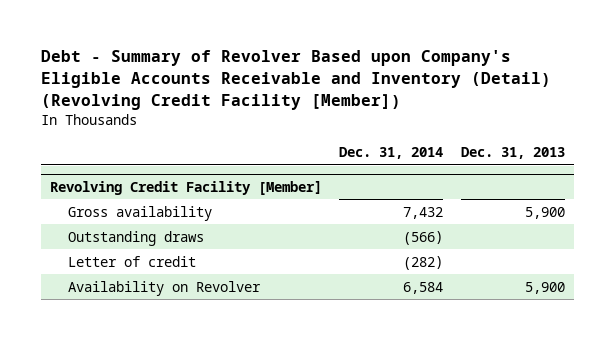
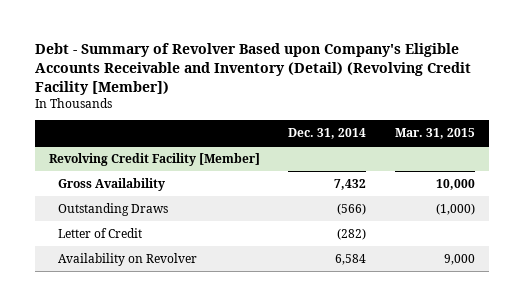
- | Dec. 31, 2014 | Dec. 31, 2013
+ | Dec. 31, 2014 | Mar. 31, 2015
@ Revolving Credit Facility [Member]
- Gross availability | 7,432 | 5,900
- Outstanding draws | (566) |
- Letter of credit | (282) |
+ Gross Availability | 7,432 | 10,000
+ Outstanding Draws | (566) | (1,000)
+ Letter of Credit | (282) |

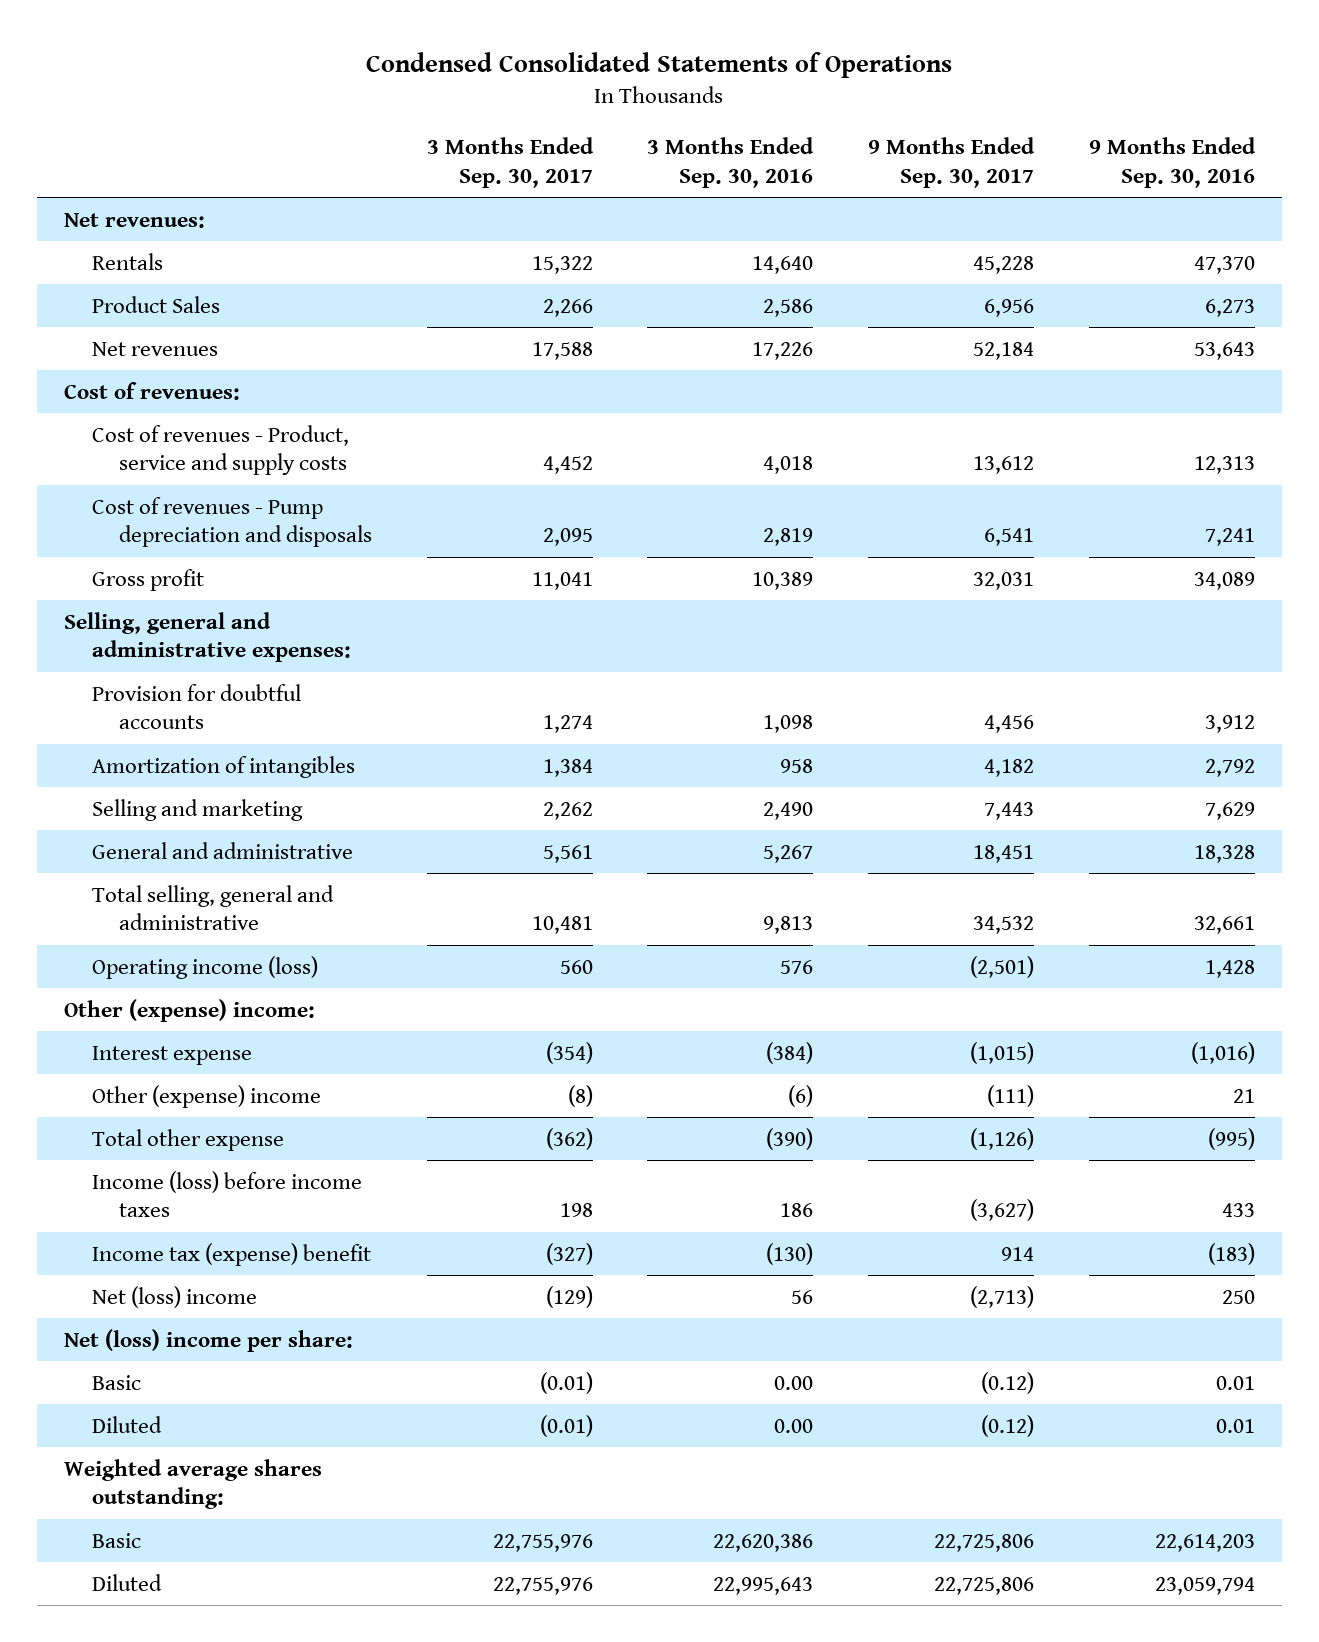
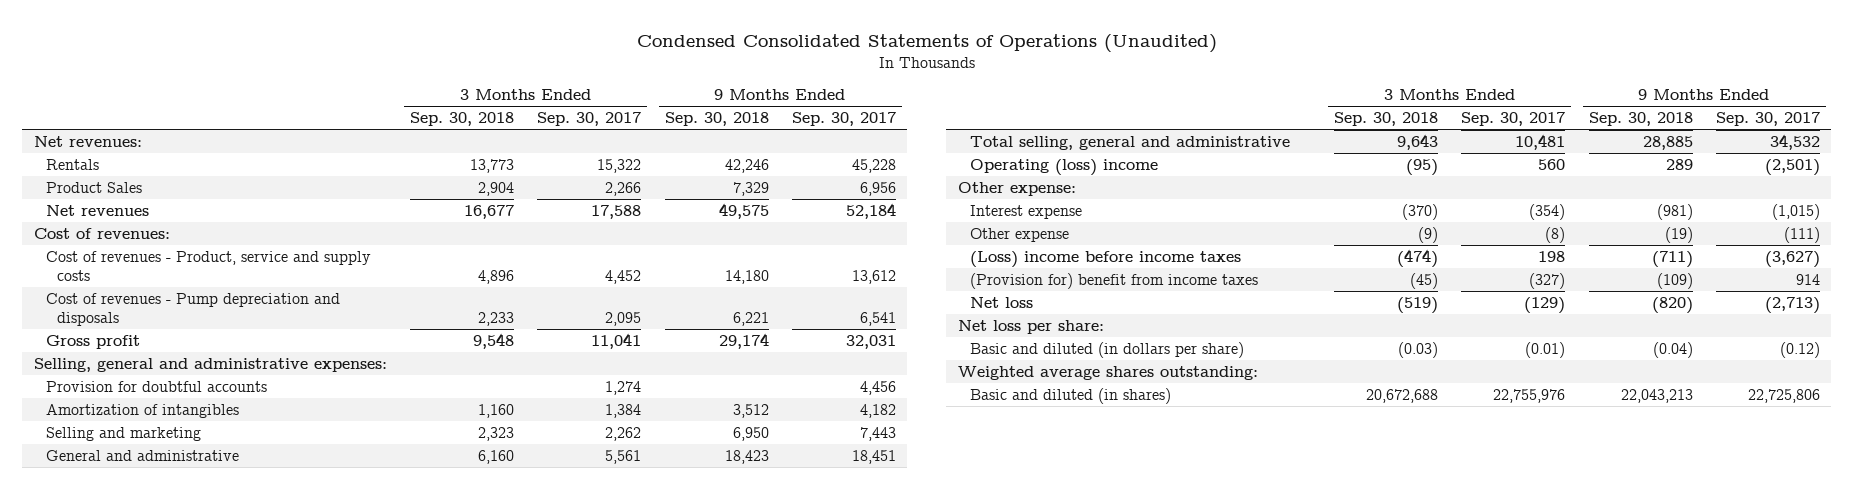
- Condensed Consolidated Statements of Operations
+ Condensed Consolidated Statements of Operations (Unaudited)
- | 3 Months Ended Sep. 30, 2017 | 3 Months Ended Sep. 30, 2016 | 9 Months Ended Sep. 30, 2017 | 9 Months Ended Sep. 30, 2016
+ | 3 Months Ended Sep. 30, 2018 | 3 Months Ended Sep. 30, 2017 | 9 Months Ended Sep. 30, 2018 | 9 Months Ended Sep. 30, 2017
- Operating income (loss) | 560 | 576 | (2,501) | 1,428
- Other (expense) income:
+ Operating (loss) income | (95) | 560 | 289 | (2,501)
+ Other expense:
- Other (expense) income | (8) | (6) | (111) | 21
- Total other expense | (362) | (390) | (1,126) | (995)
- Income (loss) before income taxes | 198 | 186 | (3,627) | 433
- Income tax (expense) benefit | (327) | (130) | 914 | (183)
- Net (loss) income | (129) | 56 | (2,713) | 250
- Net (loss) income per share:
- Basic | (0.01) | 0.00 | (0.12) | 0.01
- Diluted | (0.01) | 0.00 | (0.12) | 0.01
+ Other expense | (9) | (8) | (19) | (111)
+ (Loss) income before income taxes | (474) | 198 | (711) | (3,627)
+ (Provision for) benefit from income taxes | (45) | (327) | (109) | 914
+ Net loss | (519) | (129) | (820) | (2,713)
+ Net loss per share:
+ Basic and diluted (in dollars per share) | (0.03) | (0.01) | (0.04) | (0.12)
- Basic | 22,755,976 | 22,620,386 | 22,725,806 | 22,614,203
- Diluted | 22,755,976 | 22,995,643 | 22,725,806 | 23,059,794
+ Basic and diluted (in shares) | 20,672,688 | 22,755,976 | 22,043,213 | 22,725,806

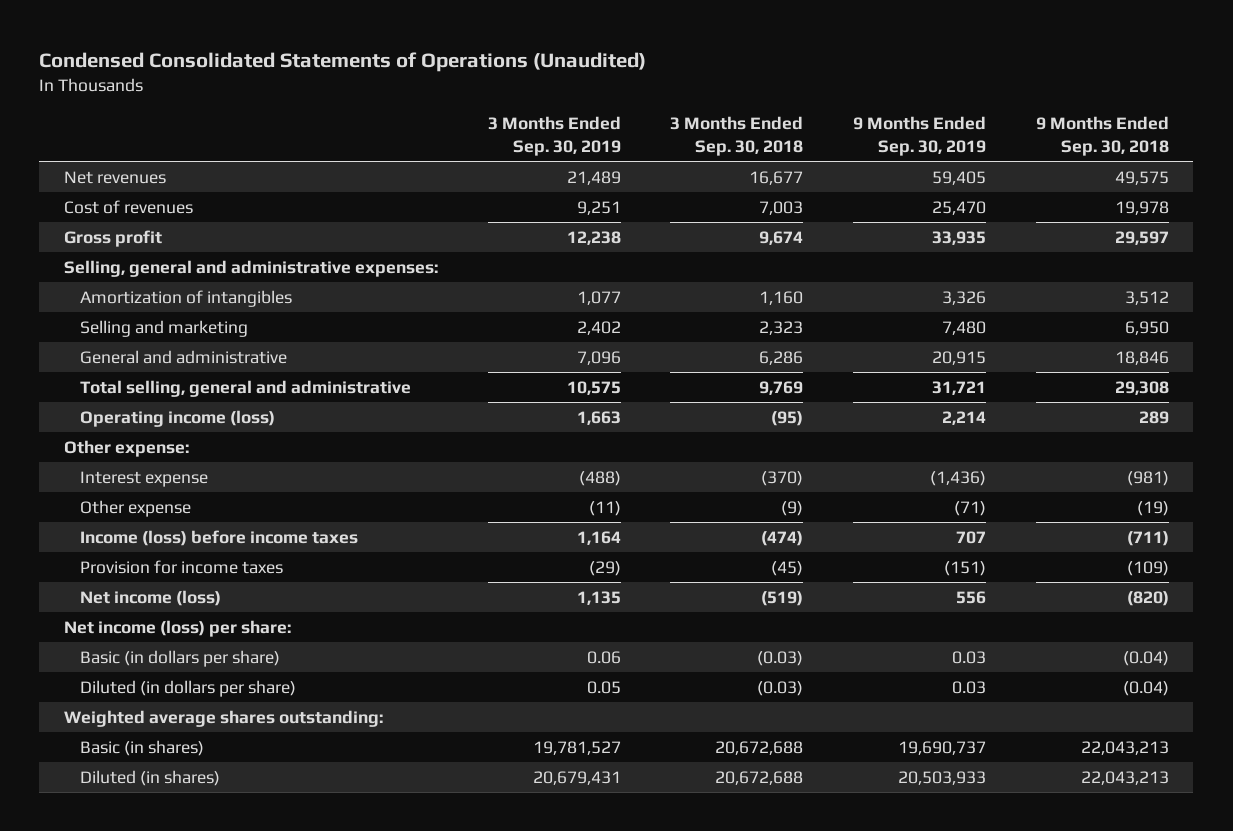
- | 3 Months Ended Sep. 30, 2018 | 3 Months Ended Sep. 30, 2017 | 9 Months Ended Sep. 30, 2018 | 9 Months Ended Sep. 30, 2017
+ | 3 Months Ended Sep. 30, 2019 | 3 Months Ended Sep. 30, 2018 | 9 Months Ended Sep. 30, 2019 | 9 Months Ended Sep. 30, 2018
- Net revenues:
- Rentals | 13,773 | 15,322 | 42,246 | 45,228
- Product Sales | 2,904 | 2,266 | 7,329 | 6,956
- Cost of revenues:
- Cost of revenues - Product, service and supply costs | 4,896 | 4,452 | 14,180 | 13,612
- Cost of revenues - Pump depreciation and disposals | 2,233 | 2,095 | 6,221 | 6,541
- Gross profit | 9,548 | 11,041 | 29,174 | 32,031
+ Cost of revenues | 9,251 | 7,003 | 25,470 | 19,978
+ Gross profit | 12,238 | 9,674 | 33,935 | 29,597
- Provision for doubtful accounts | | 1,274 | | 4,456
- General and administrative | 6,160 | 5,561 | 18,423 | 18,451
- Total selling, general and administrative | 9,643 | 10,481 | 28,885 | 34,532
- Operating (loss) income | (95) | 560 | 289 | (2,501)
+ General and administrative | 7,096 | 6,286 | 20,915 | 18,846
+ Total selling, general and administrative | 10,575 | 9,769 | 31,721 | 29,308
+ Operating income (loss) | 1,663 | (95) | 2,214 | 289
- (Loss) income before income taxes | (474) | 198 | (711) | (3,627)
- (Provision for) benefit from income taxes | (45) | (327) | (109) | 914
- Net loss | (519) | (129) | (820) | (2,713)
- Net loss per share:
- Basic and diluted (in dollars per share) | (0.03) | (0.01) | (0.04) | (0.12)
+ Income (loss) before income taxes | 1,164 | (474) | 707 | (711)
+ Provision for income taxes | (29) | (45) | (151) | (109)
+ Net income (loss) | 1,135 | (519) | 556 | (820)
+ Net income (loss) per share:
+ Basic (in dollars per share) | 0.06 | (0.03) | 0.03 | (0.04)
+ Diluted (in dollars per share) | 0.05 | (0.03) | 0.03 | (0.04)
- Basic and diluted (in shares) | 20,672,688 | 22,755,976 | 22,043,213 | 22,725,806
+ Basic (in shares) | 19,781,527 | 20,672,688 | 19,690,737 | 22,043,213
+ Diluted (in shares) | 20,679,431 | 20,672,688 | 20,503,933 | 22,043,213

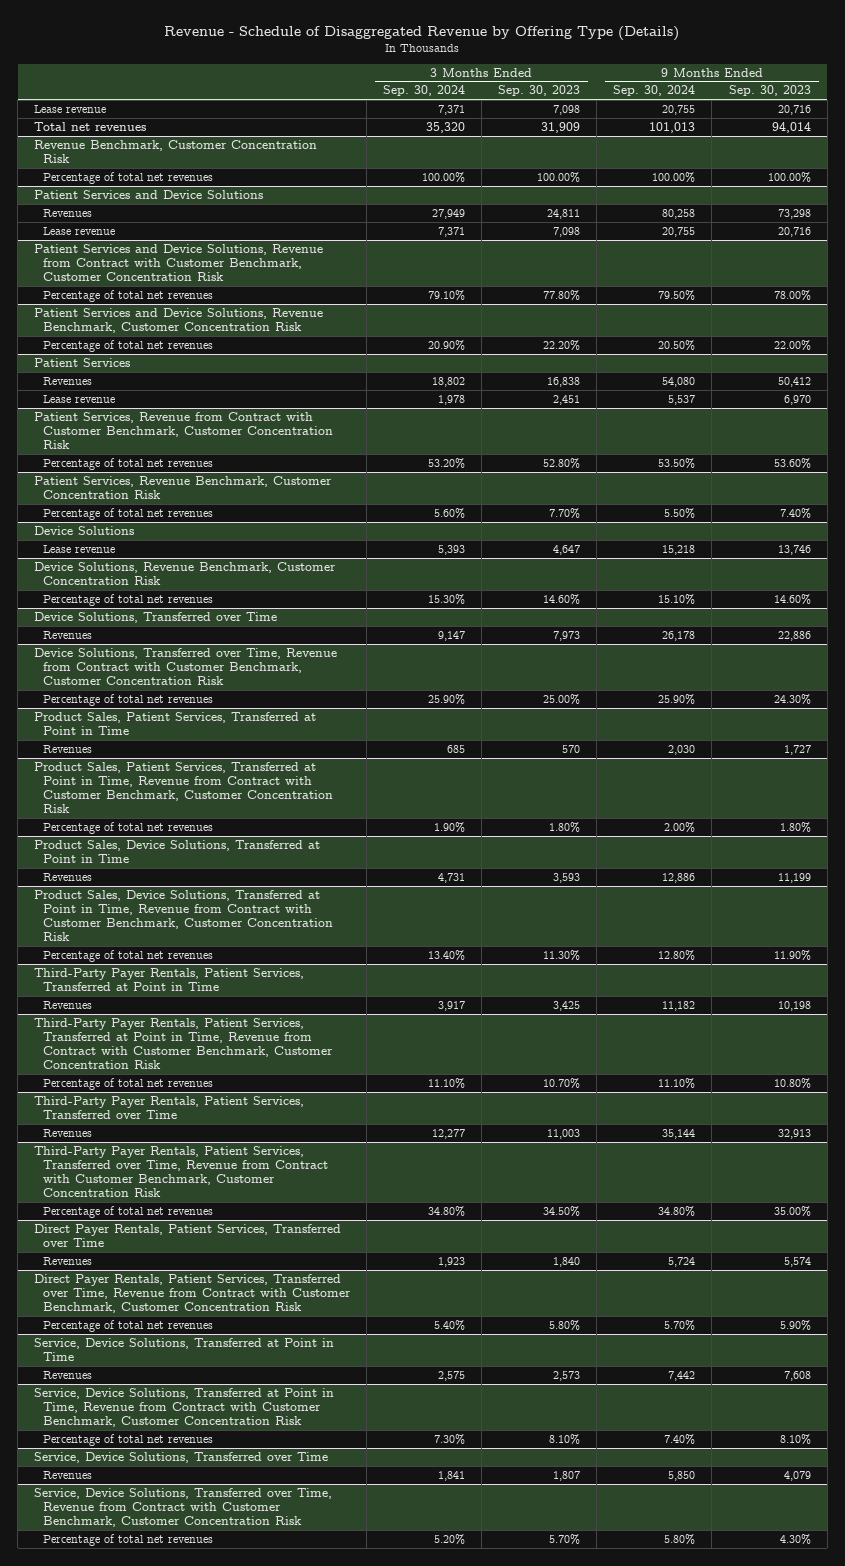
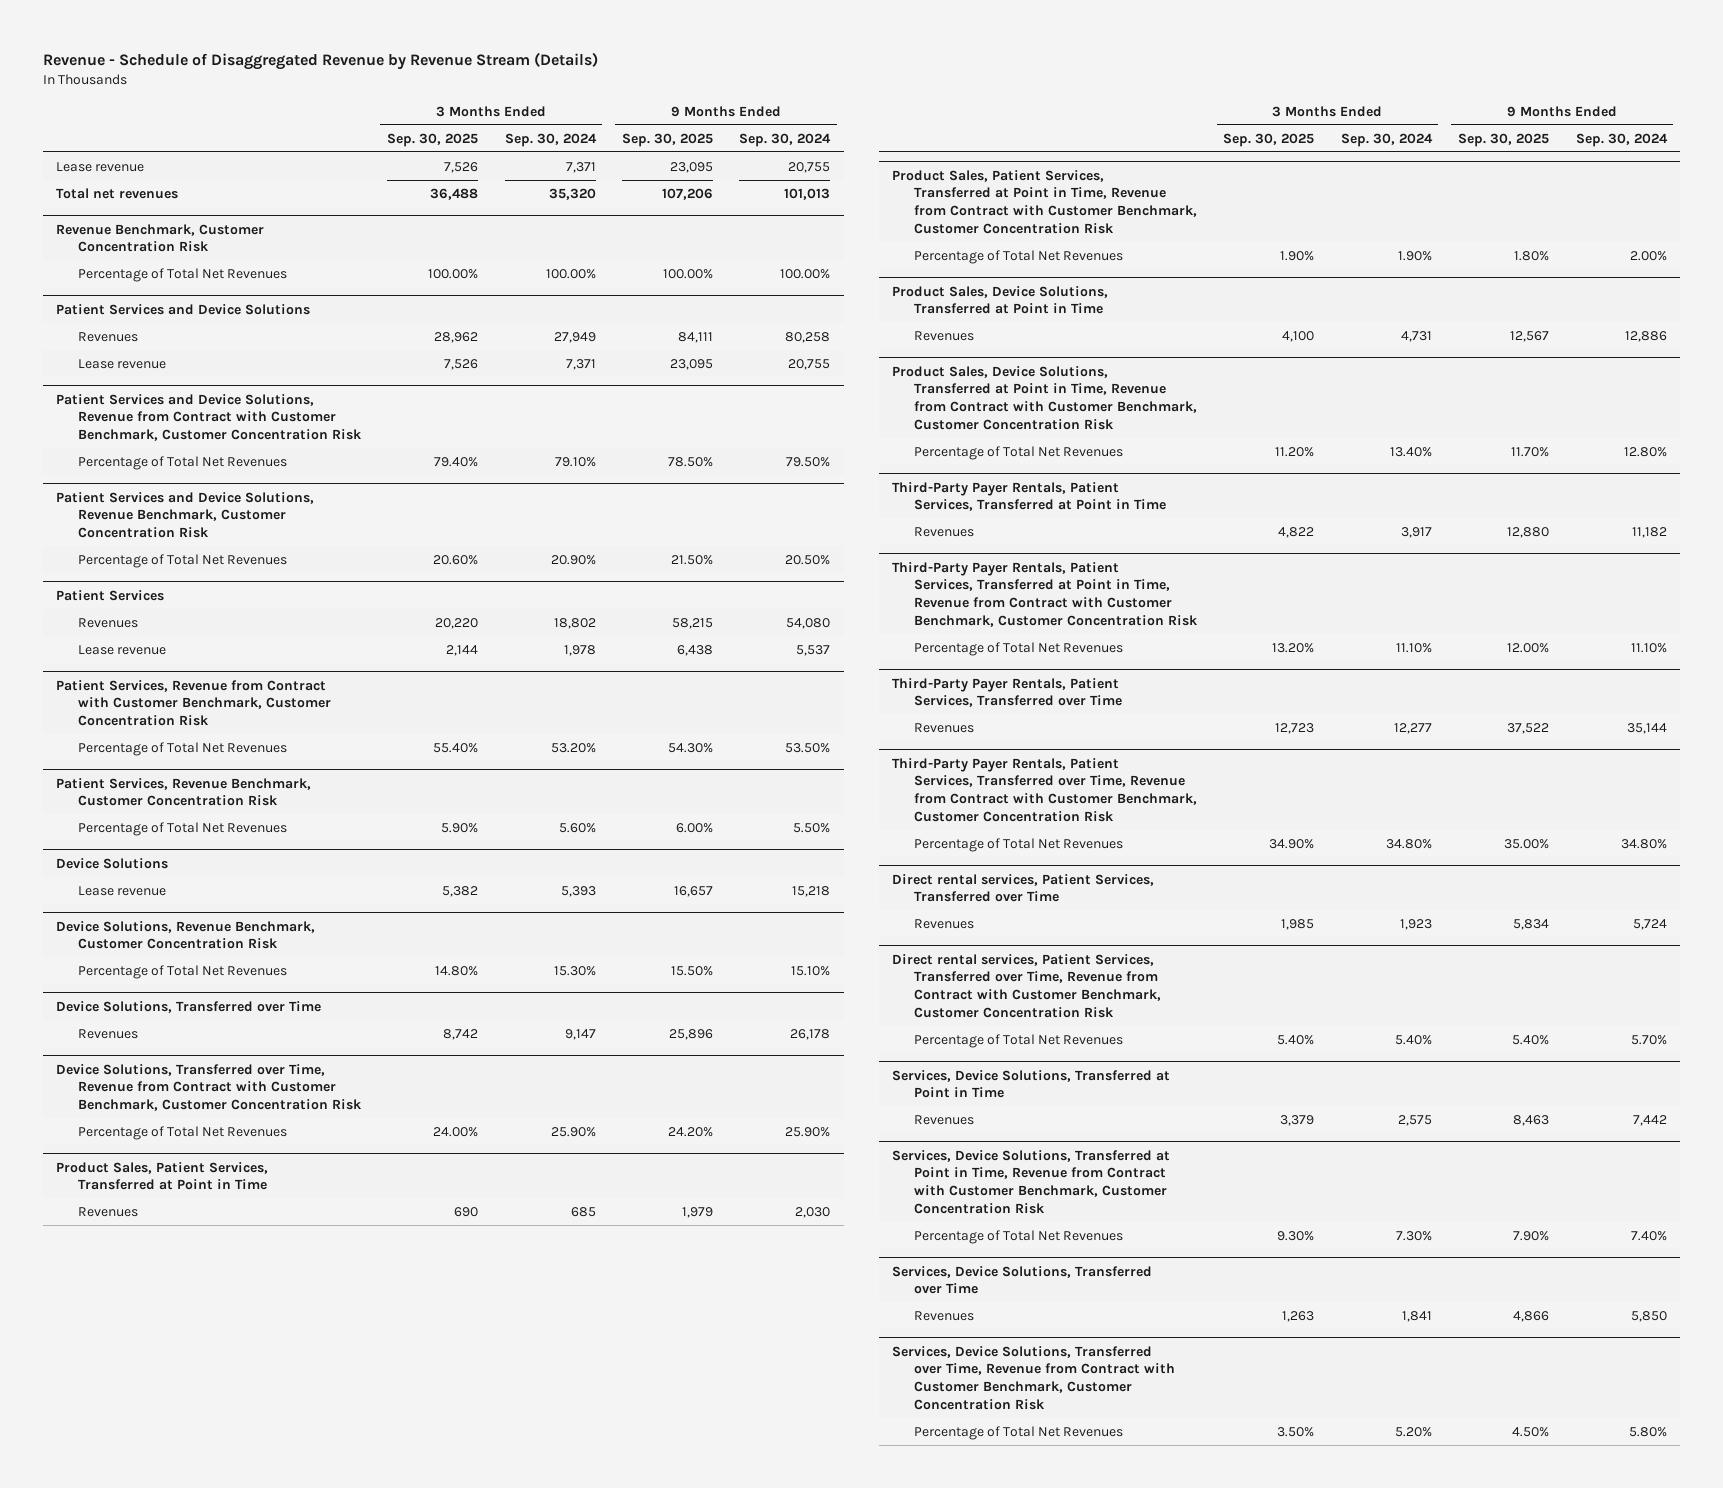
- Revenue - Schedule of Disaggregated Revenue by Offering Type (Details)
+ Revenue - Schedule of Disaggregated Revenue by Revenue Stream (Details)
- | 3 Months Ended Sep. 30, 2024 | 3 Months Ended Sep. 30, 2023 | 9 Months Ended Sep. 30, 2024 | 9 Months Ended Sep. 30, 2023
+ | 3 Months Ended Sep. 30, 2025 | 3 Months Ended Sep. 30, 2024 | 9 Months Ended Sep. 30, 2025 | 9 Months Ended Sep. 30, 2024
@ Revenue Benchmark, Customer Concentration Risk
- Percentage of total net revenues | 100.00% | 100.00% | 100.00% | 100.00%
+ Percentage of Total Net Revenues | 100.00% | 100.00% | 100.00% | 100.00%
@ Patient Services and Device Solutions, Revenue from Contract with Customer Benchmark, Customer Concentration Risk
- Percentage of total net revenues | 79.10% | 77.80% | 79.50% | 78.00%
+ Percentage of Total Net Revenues | 79.40% | 79.10% | 78.50% | 79.50%
@ Patient Services and Device Solutions, Revenue Benchmark, Customer Concentration Risk
- Percentage of total net revenues | 20.90% | 22.20% | 20.50% | 22.00%
+ Percentage of Total Net Revenues | 20.60% | 20.90% | 21.50% | 20.50%
@ Patient Services, Revenue from Contract with Customer Benchmark, Customer Concentration Risk
- Percentage of total net revenues | 53.20% | 52.80% | 53.50% | 53.60%
+ Percentage of Total Net Revenues | 55.40% | 53.20% | 54.30% | 53.50%
@ Patient Services, Revenue Benchmark, Customer Concentration Risk
- Percentage of total net revenues | 5.60% | 7.70% | 5.50% | 7.40%
+ Percentage of Total Net Revenues | 5.90% | 5.60% | 6.00% | 5.50%
@ Device Solutions, Revenue Benchmark, Customer Concentration Risk
- Percentage of total net revenues | 15.30% | 14.60% | 15.10% | 14.60%
+ Percentage of Total Net Revenues | 14.80% | 15.30% | 15.50% | 15.10%
@ Device Solutions, Transferred over Time, Revenue from Contract with Customer Benchmark, Customer Concentration Risk
- Percentage of total net revenues | 25.90% | 25.00% | 25.90% | 24.30%
+ Percentage of Total Net Revenues | 24.00% | 25.90% | 24.20% | 25.90%
@ Product Sales, Patient Services, Transferred at Point in Time, Revenue from Contract with Customer Benchmark, Customer Concentration Risk
- Percentage of total net revenues | 1.90% | 1.80% | 2.00% | 1.80%
+ Percentage of Total Net Revenues | 1.90% | 1.90% | 1.80% | 2.00%
@ Product Sales, Device Solutions, Transferred at Point in Time, Revenue from Contract with Customer Benchmark, Customer Concentration Risk
- Percentage of total net revenues | 13.40% | 11.30% | 12.80% | 11.90%
+ Percentage of Total Net Revenues | 11.20% | 13.40% | 11.70% | 12.80%
@ Third-Party Payer Rentals, Patient Services, Transferred at Point in Time, Revenue from Contract with Customer Benchmark, Customer Concentration Risk
- Percentage of total net revenues | 11.10% | 10.70% | 11.10% | 10.80%
+ Percentage of Total Net Revenues | 13.20% | 11.10% | 12.00% | 11.10%
@ Third-Party Payer Rentals, Patient Services, Transferred over Time, Revenue from Contract with Customer Benchmark, Customer Concentration Risk
- Percentage of total net revenues | 34.80% | 34.50% | 34.80% | 35.00%
- Direct Payer Rentals, Patient Services, Transferred over Time
@ Third-Party Payer Rentals, Patient Services, Transferred over Time, Revenue from Contract with Customer Benchmark, Customer Concentration Risk
+ Percentage of Total Net Revenues | 34.90% | 34.80% | 35.00% | 34.80%
+ Direct rental services, Patient Services, Transferred over Time
- Direct Payer Rentals, Patient Services, Transferred over Time, Revenue from Contract with Customer Benchmark, Customer Concentration Risk
- Percentage of total net revenues | 5.40% | 5.80% | 5.70% | 5.90%
- Service, Device Solutions, Transferred at Point in Time
+ Direct rental services, Patient Services, Transferred over Time, Revenue from Contract with Customer Benchmark, Customer Concentration Risk
+ Percentage of Total Net Revenues | 5.40% | 5.40% | 5.40% | 5.70%
+ Services, Device Solutions, Transferred at Point in Time
- Service, Device Solutions, Transferred at Point in Time, Revenue from Contract with Customer Benchmark, Customer Concentration Risk
- Percentage of total net revenues | 7.30% | 8.10% | 7.40% | 8.10%
- Service, Device Solutions, Transferred over Time
+ Services, Device Solutions, Transferred at Point in Time, Revenue from Contract with Customer Benchmark, Customer Concentration Risk
+ Percentage of Total Net Revenues | 9.30% | 7.30% | 7.90% | 7.40%
+ Services, Device Solutions, Transferred over Time
- Service, Device Solutions, Transferred over Time, Revenue from Contract with Customer Benchmark, Customer Concentration Risk
- Percentage of total net revenues | 5.20% | 5.70% | 5.80% | 4.30%
+ Services, Device Solutions, Transferred over Time, Revenue from Contract with Customer Benchmark, Customer Concentration Risk
+ Percentage of Total Net Revenues | 3.50% | 5.20% | 4.50% | 5.80%

